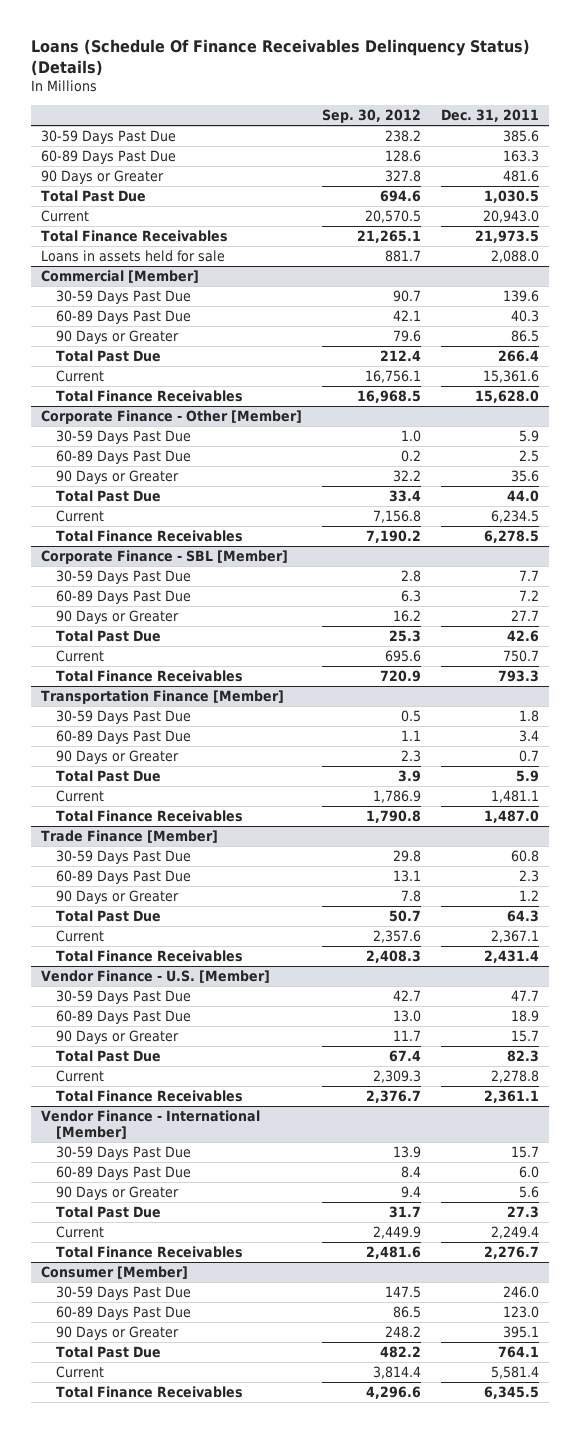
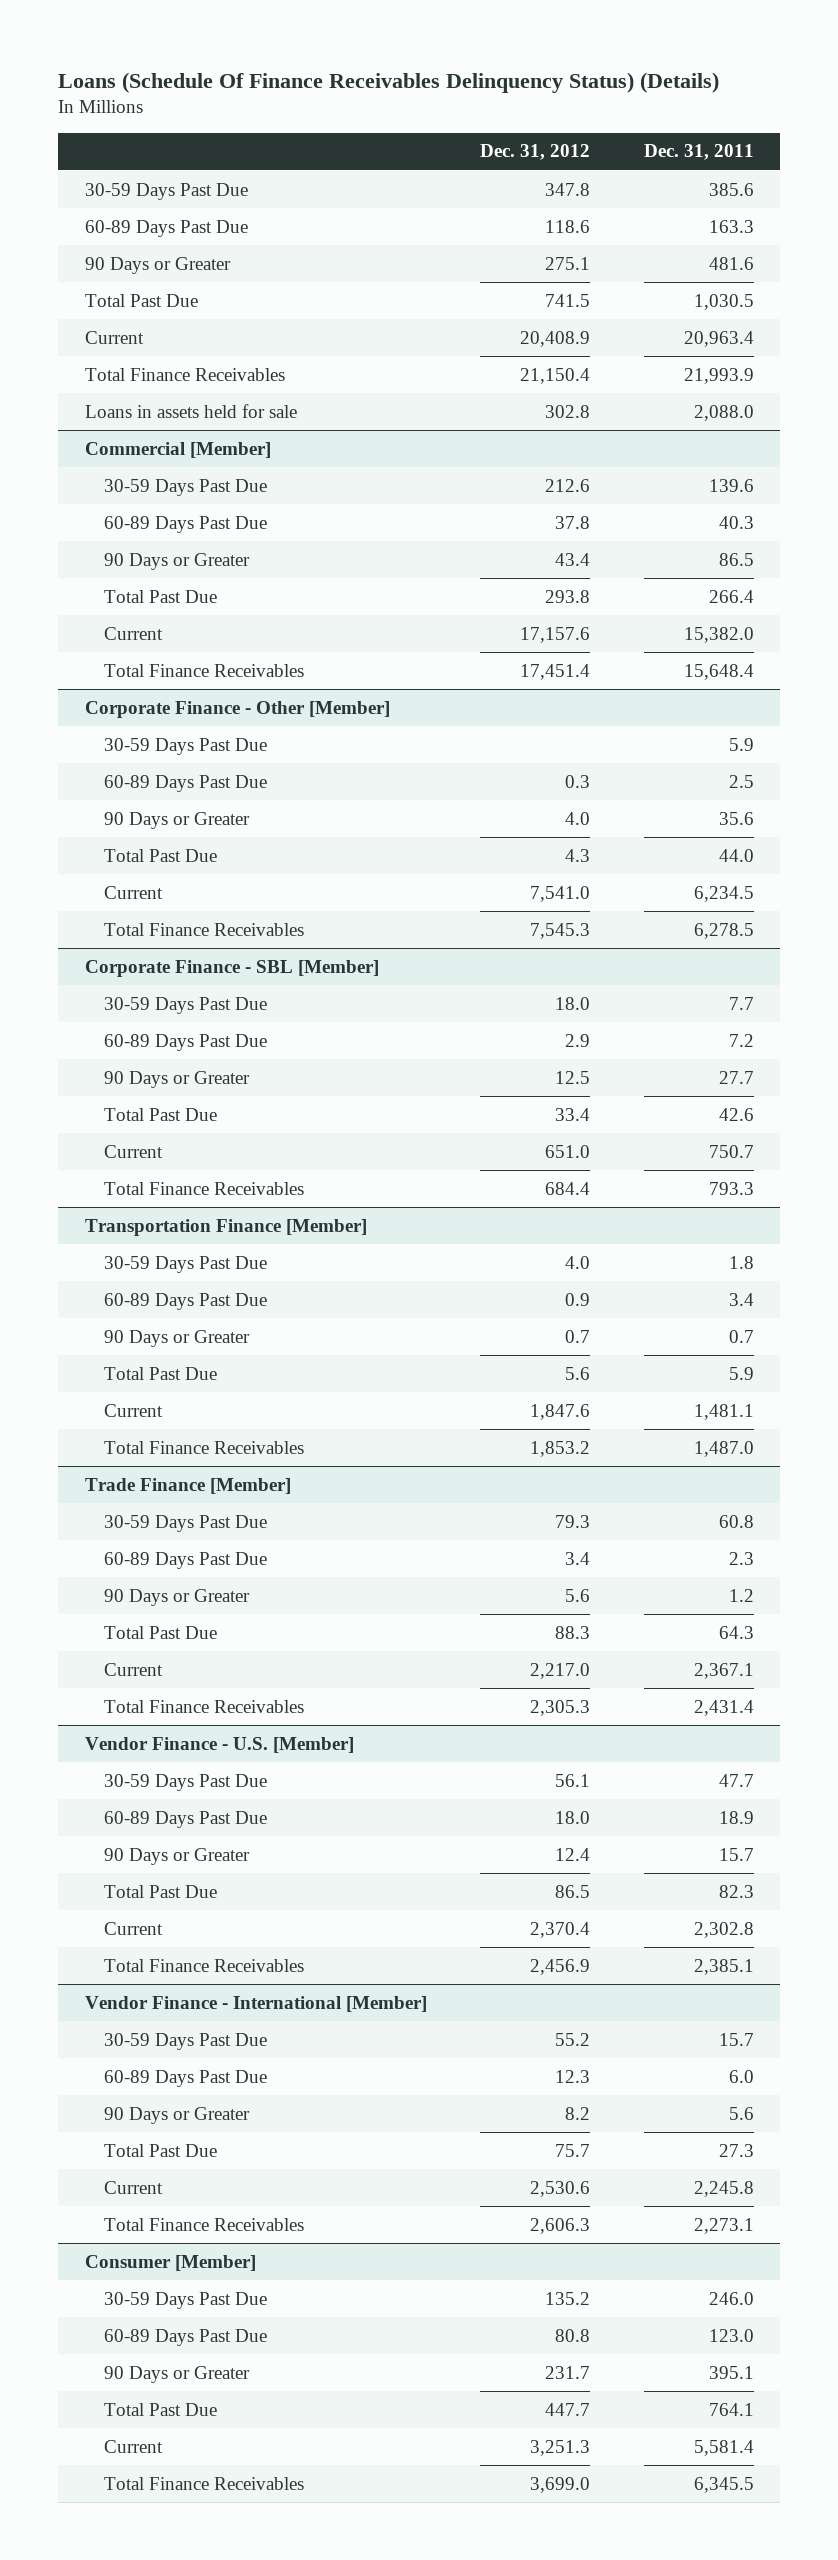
- | Sep. 30, 2012 | Dec. 31, 2011
+ | Dec. 31, 2012 | Dec. 31, 2011
- Current | 20,570.5 | 20,943.0
- Total Finance Receivables | 21,265.1 | 21,973.5
+ Current | 20,408.9 | 20,963.4
+ Total Finance Receivables | 21,150.4 | 21,993.9
@ Commercial [Member]
- Current | 16,756.1 | 15,361.6
- Total Finance Receivables | 16,968.5 | 15,628.0
+ Current | 17,157.6 | 15,382.0
+ Total Finance Receivables | 17,451.4 | 15,648.4
@ Vendor Finance - U.S. [Member]
- Current | 2,309.3 | 2,278.8
- Total Finance Receivables | 2,376.7 | 2,361.1
+ Current | 2,370.4 | 2,302.8
+ Total Finance Receivables | 2,456.9 | 2,385.1
@ Vendor Finance - International [Member]
- Current | 2,449.9 | 2,249.4
- Total Finance Receivables | 2,481.6 | 2,276.7
+ Current | 2,530.6 | 2,245.8
+ Total Finance Receivables | 2,606.3 | 2,273.1

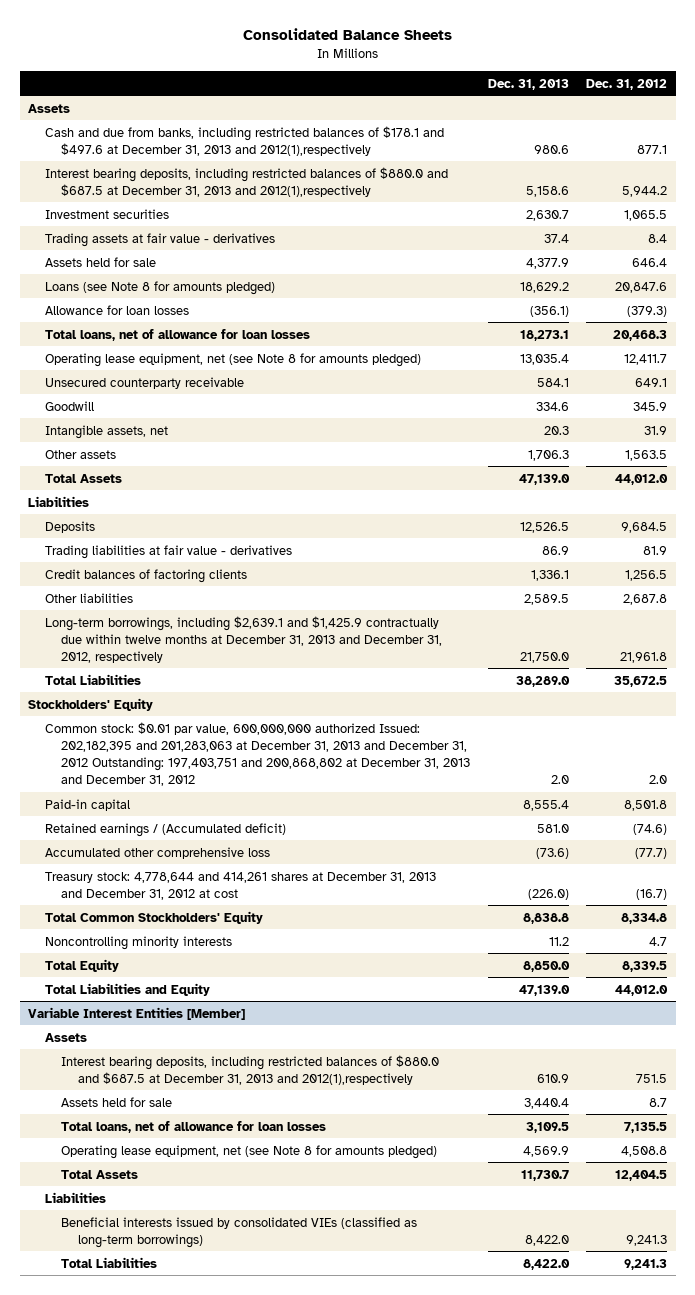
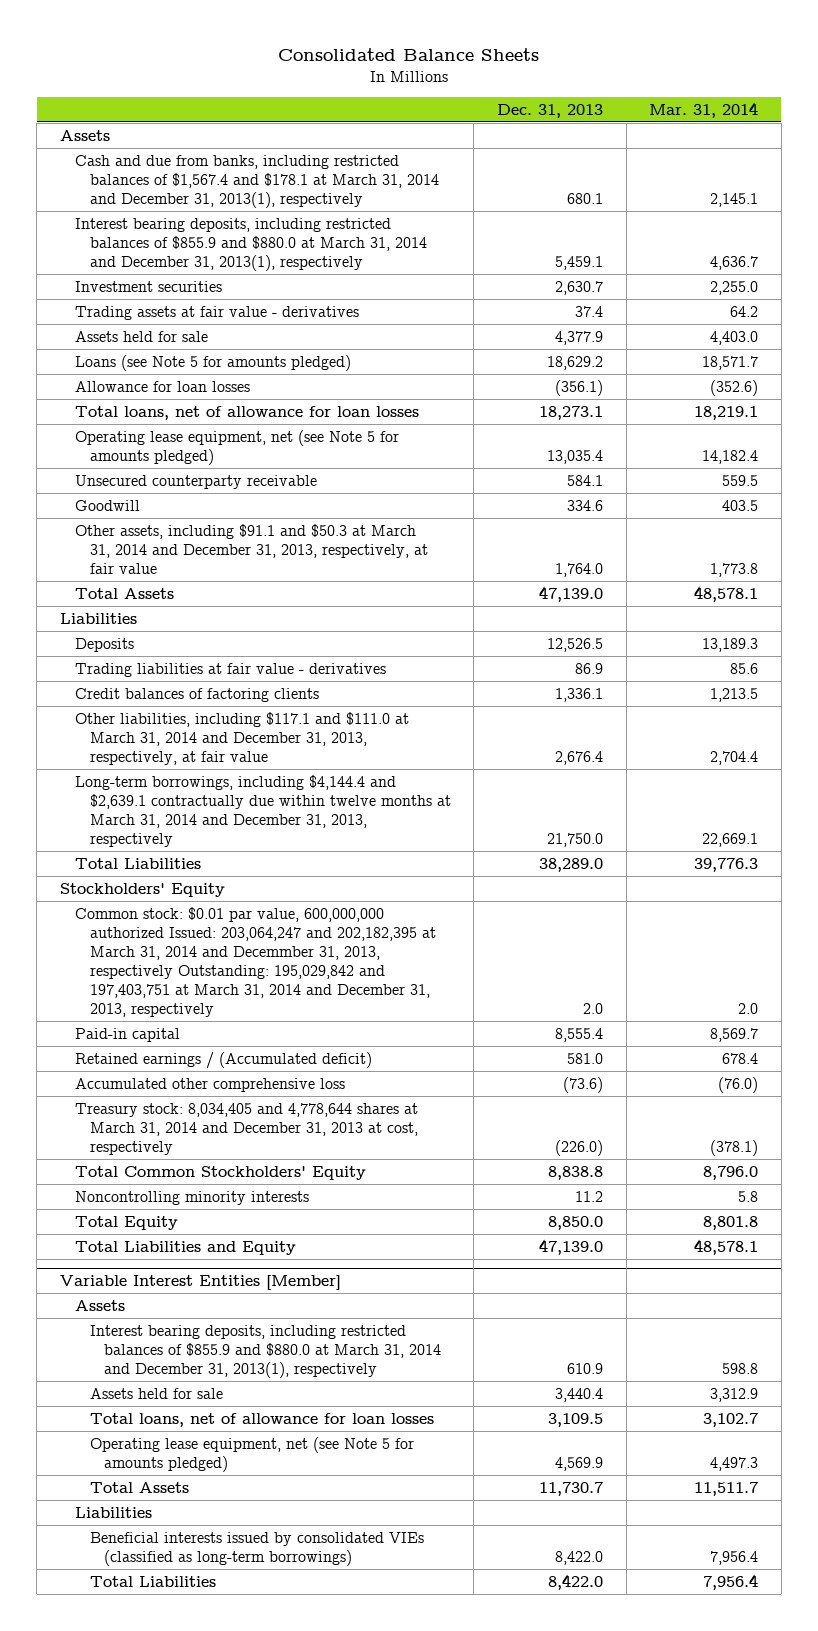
- | Dec. 31, 2013 | Dec. 31, 2012
+ | Dec. 31, 2013 | Mar. 31, 2014
- Cash and due from banks, including restricted balances of $178.1 and $497.6 at December 31, 2013 and 2012(1),respectively | 980.6 | 877.1
- Interest bearing deposits, including restricted balances of $880.0 and $687.5 at December 31, 2013 and 2012(1),respectively | 5,158.6 | 5,944.2
+ Cash and due from banks, including restricted balances of $1,567.4 and $178.1 at March 31, 2014 and December 31, 2013(1), respectively | 680.1 | 2,145.1
+ Interest bearing deposits, including restricted balances of $855.9 and $880.0 at March 31, 2014 and December 31, 2013(1), respectively | 5,459.1 | 4,636.7
- Loans (see Note 8 for amounts pledged) | 18,629.2 | 20,847.6
+ Loans (see Note 5 for amounts pledged) | 18,629.2 | 18,571.7
- Operating lease equipment, net (see Note 8 for amounts pledged) | 13,035.4 | 12,411.7
+ Operating lease equipment, net (see Note 5 for amounts pledged) | 13,035.4 | 14,182.4
- Intangible assets, net | 20.3 | 31.9
- Other assets | 1,706.3 | 1,563.5
+ Other assets, including $91.1 and $50.3 at March 31, 2014 and December 31, 2013, respectively, at fair value | 1,764.0 | 1,773.8
- Other liabilities | 2,589.5 | 2,687.8
- Long-term borrowings, including $2,639.1 and $1,425.9 contractually due within twelve months at December 31, 2013 and December 31, 2012, respectively | 21,750.0 | 21,961.8
+ Other liabilities, including $117.1 and $111.0 at March 31, 2014 and December 31, 2013, respectively, at fair value | 2,676.4 | 2,704.4
+ Long-term borrowings, including $4,144.4 and $2,639.1 contractually due within twelve months at March 31, 2014 and December 31, 2013, respectively | 21,750.0 | 22,669.1
- Common stock: $0.01 par value, 600,000,000 authorized Issued: 202,182,395 and 201,283,063 at December 31, 2013 and December 31, 2012 Outstanding: 197,403,751 and 200,868,802 at December 31, 2013 and December 31, 2012 | 2.0 | 2.0
+ Common stock: $0.01 par value, 600,000,000 authorized Issued: 203,064,247 and 202,182,395 at March 31, 2014 and Decemmber 31, 2013, respectively Outstanding: 195,029,842 and 197,403,751 at March 31, 2014 and December 31, 2013, respectively | 2.0 | 2.0
- Treasury stock: 4,778,644 and 414,261 shares at December 31, 2013 and December 31, 2012 at cost | (226.0) | (16.7)
+ Treasury stock: 8,034,405 and 4,778,644 shares at March 31, 2014 and December 31, 2013 at cost, respectively | (226.0) | (378.1)
@ Variable Interest Entities [Member]
- Interest bearing deposits, including restricted balances of $880.0 and $687.5 at December 31, 2013 and 2012(1),respectively | 610.9 | 751.5
+ Interest bearing deposits, including restricted balances of $855.9 and $880.0 at March 31, 2014 and December 31, 2013(1), respectively | 610.9 | 598.8
- Operating lease equipment, net (see Note 8 for amounts pledged) | 4,569.9 | 4,508.8
+ Operating lease equipment, net (see Note 5 for amounts pledged) | 4,569.9 | 4,497.3

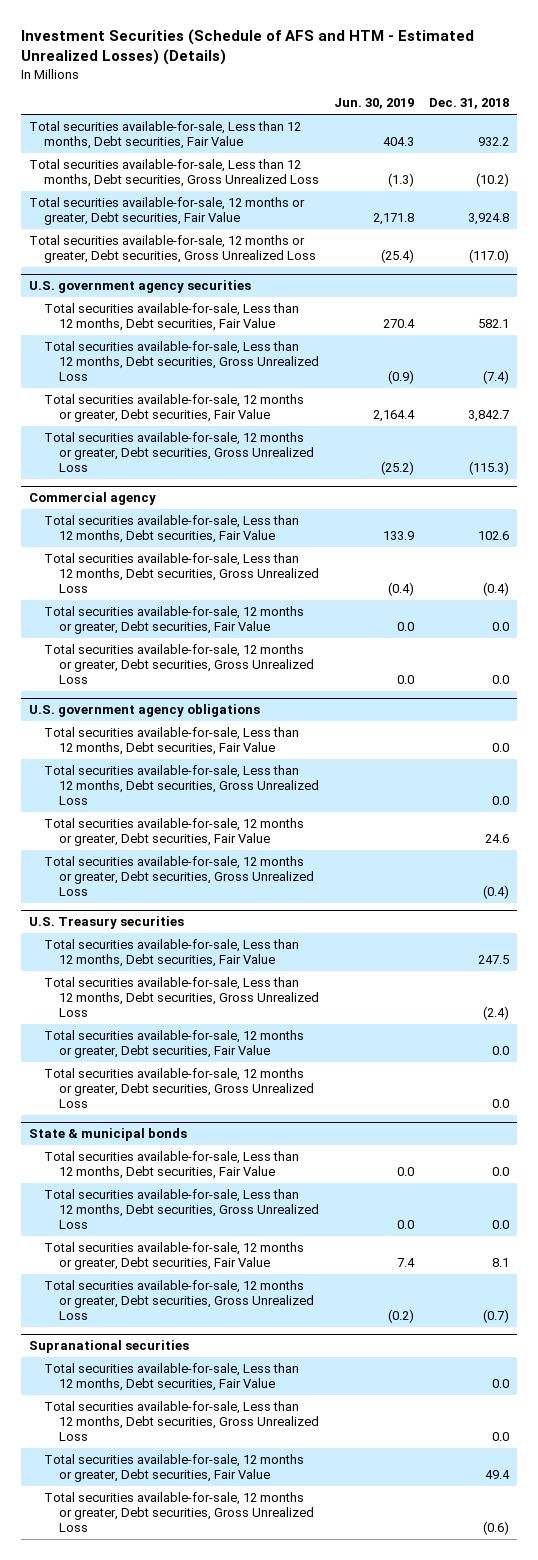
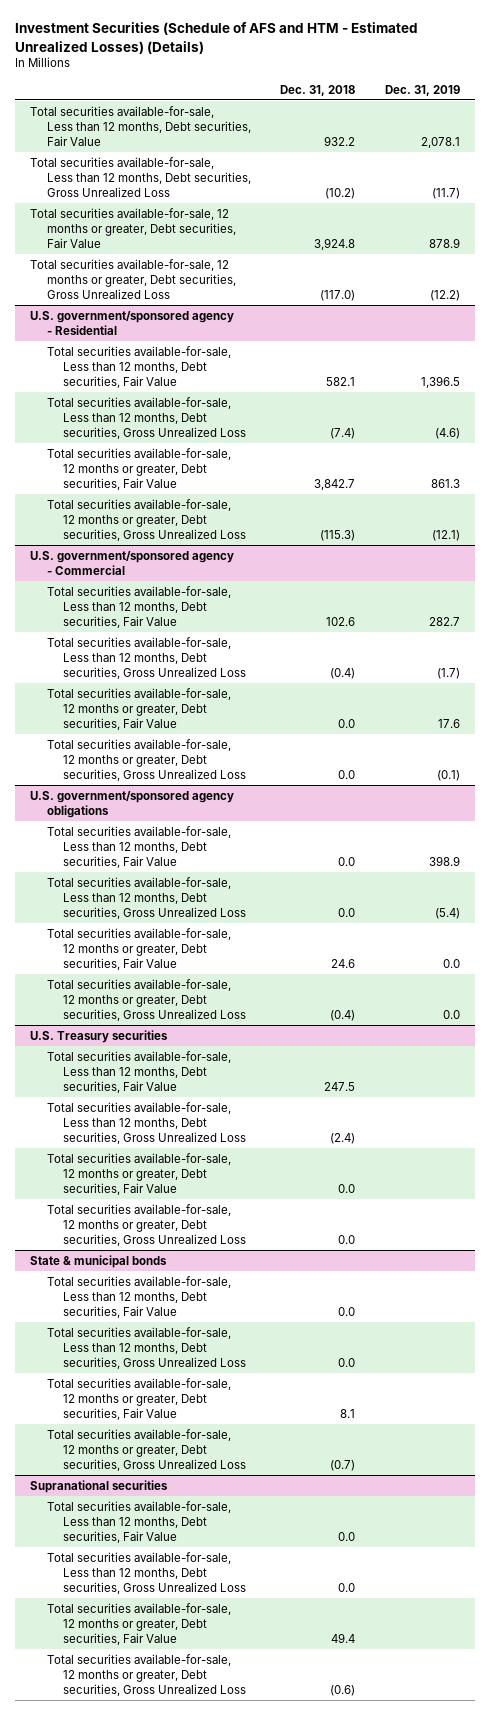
- | Jun. 30, 2019 | Dec. 31, 2018
+ | Dec. 31, 2018 | Dec. 31, 2019
- U.S. government agency securities
+ U.S. government/sponsored agency - Residential
- Commercial agency
+ U.S. government/sponsored agency - Commercial
- U.S. government agency obligations
+ U.S. government/sponsored agency obligations

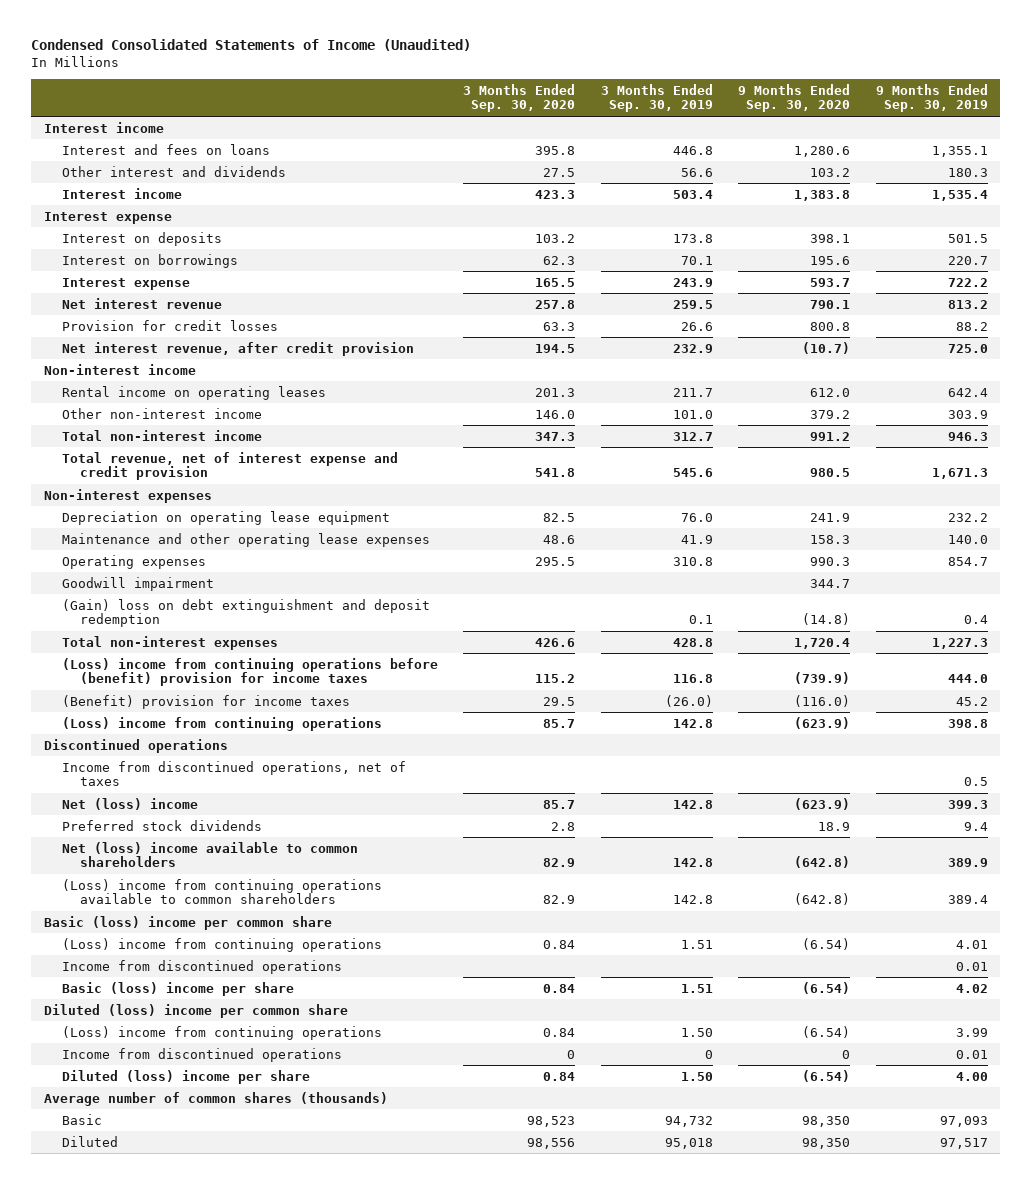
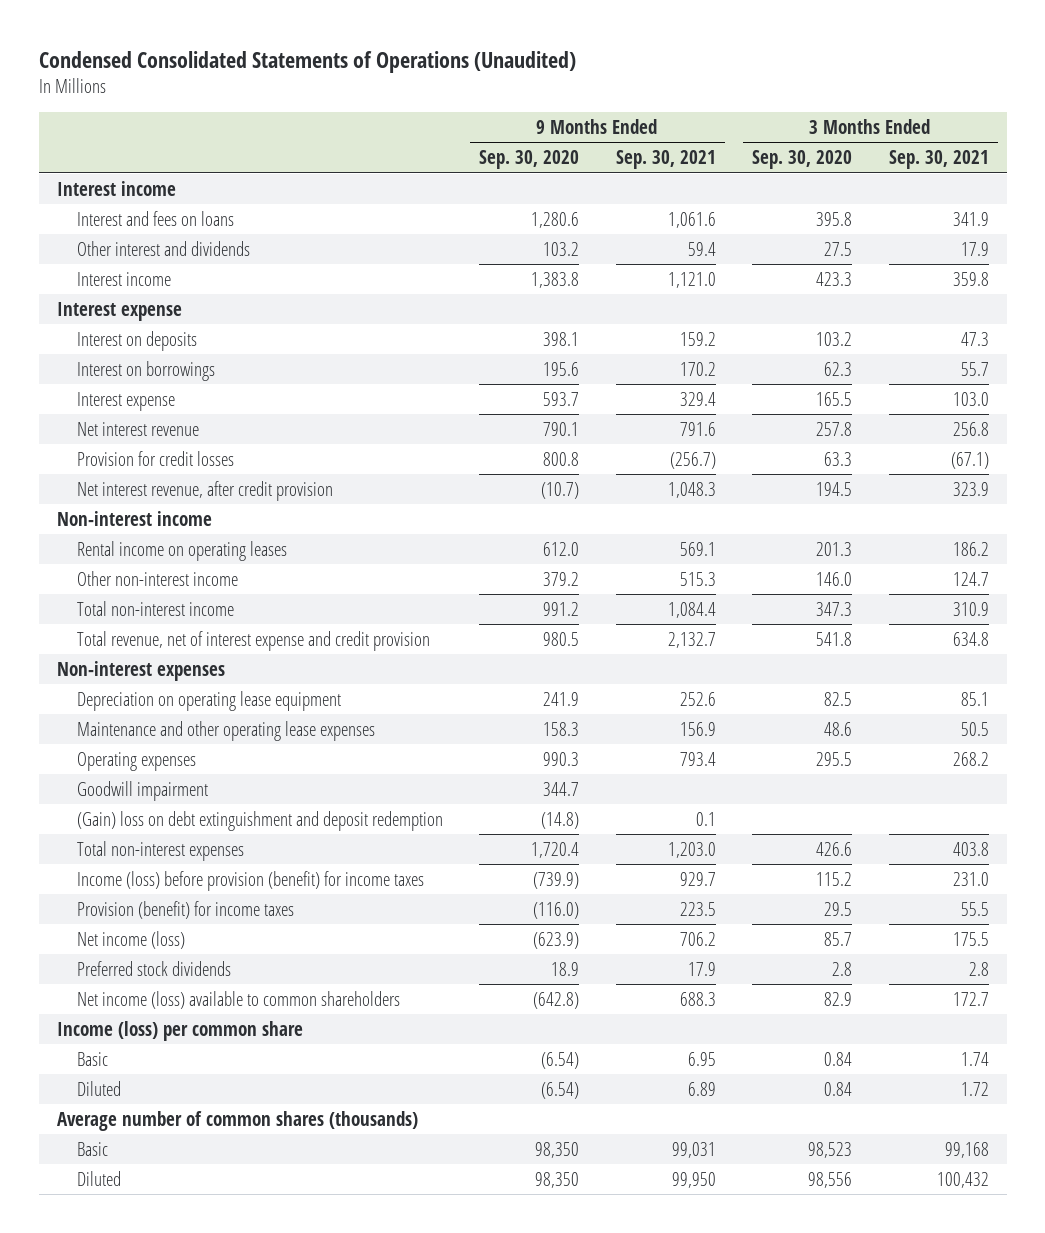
- Condensed Consolidated Statements of Income (Unaudited)
+ Condensed Consolidated Statements of Operations (Unaudited)
- | 3 Months Ended Sep. 30, 2020 | 3 Months Ended Sep. 30, 2019 | 9 Months Ended Sep. 30, 2020 | 9 Months Ended Sep. 30, 2019
+ | 9 Months Ended Sep. 30, 2020 | 9 Months Ended Sep. 30, 2021 | 3 Months Ended Sep. 30, 2020 | 3 Months Ended Sep. 30, 2021
- (Loss) income from continuing operations before (benefit) provision for income taxes | 115.2 | 116.8 | (739.9) | 444.0
- (Benefit) provision for income taxes | 29.5 | (26.0) | (116.0) | 45.2
- (Loss) income from continuing operations | 85.7 | 142.8 | (623.9) | 398.8
- Discontinued operations
- Income from discontinued operations, net of taxes | | | | 0.5
- Net (loss) income | 85.7 | 142.8 | (623.9) | 399.3
+ Income (loss) before provision (benefit) for income taxes | (739.9) | 929.7 | 115.2 | 231.0
+ Provision (benefit) for income taxes | (116.0) | 223.5 | 29.5 | 55.5
+ Net income (loss) | (623.9) | 706.2 | 85.7 | 175.5
- Net (loss) income available to common shareholders | 82.9 | 142.8 | (642.8) | 389.9
- (Loss) income from continuing operations available to common shareholders | 82.9 | 142.8 | (642.8) | 389.4
- Basic (loss) income per common share
- (Loss) income from continuing operations | 0.84 | 1.51 | (6.54) | 4.01
- Income from discontinued operations | | | | 0.01
- Basic (loss) income per share | 0.84 | 1.51 | (6.54) | 4.02
- Diluted (loss) income per common share
- (Loss) income from continuing operations | 0.84 | 1.50 | (6.54) | 3.99
- Income from discontinued operations | 0 | 0 | 0 | 0.01
- Diluted (loss) income per share | 0.84 | 1.50 | (6.54) | 4.00
+ Net income (loss) available to common shareholders | (642.8) | 688.3 | 82.9 | 172.7
+ Income (loss) per common share
+ Basic | (6.54) | 6.95 | 0.84 | 1.74
+ Diluted | (6.54) | 6.89 | 0.84 | 1.72

